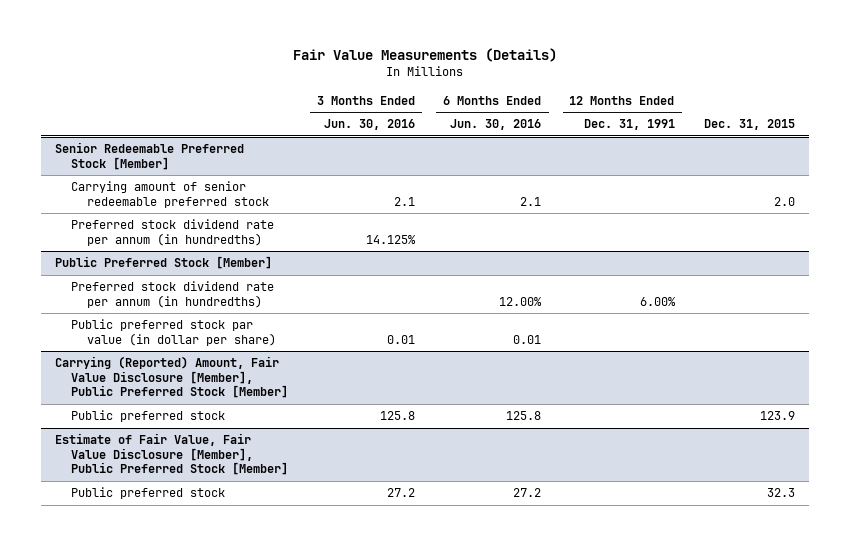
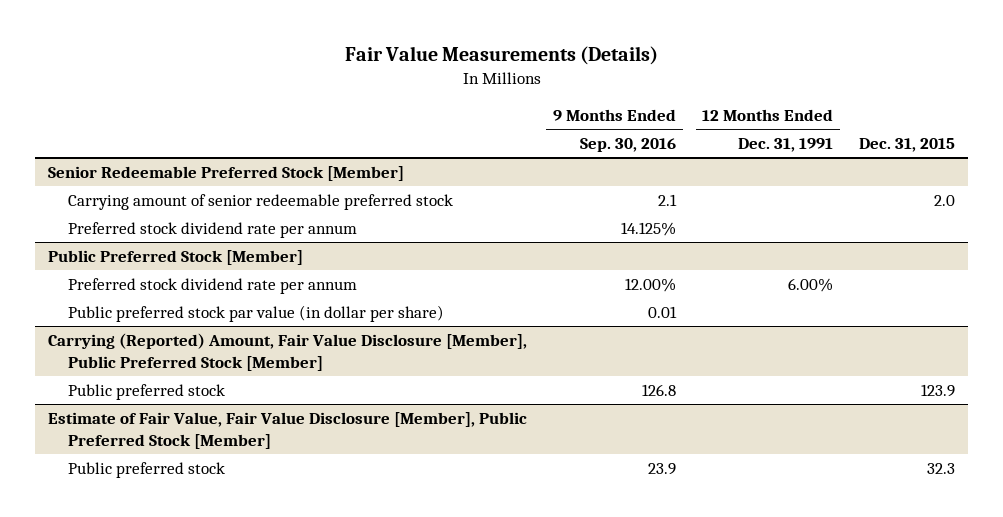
- | 3 Months Ended Jun. 30, 2016 | 6 Months Ended Jun. 30, 2016 | 12 Months Ended Dec. 31, 1991 | Dec. 31, 2015
+ | 9 Months Ended Sep. 30, 2016 | 12 Months Ended Dec. 31, 1991 | Dec. 31, 2015
@ Senior Redeemable Preferred Stock [Member]
- Preferred stock dividend rate per annum (in hundredths) | 14.125% | | |
+ Preferred stock dividend rate per annum | 14.125% | |
@ Public Preferred Stock [Member]
- Preferred stock dividend rate per annum (in hundredths) | | 12.00% | 6.00% |
+ Preferred stock dividend rate per annum | 12.00% | 6.00% |

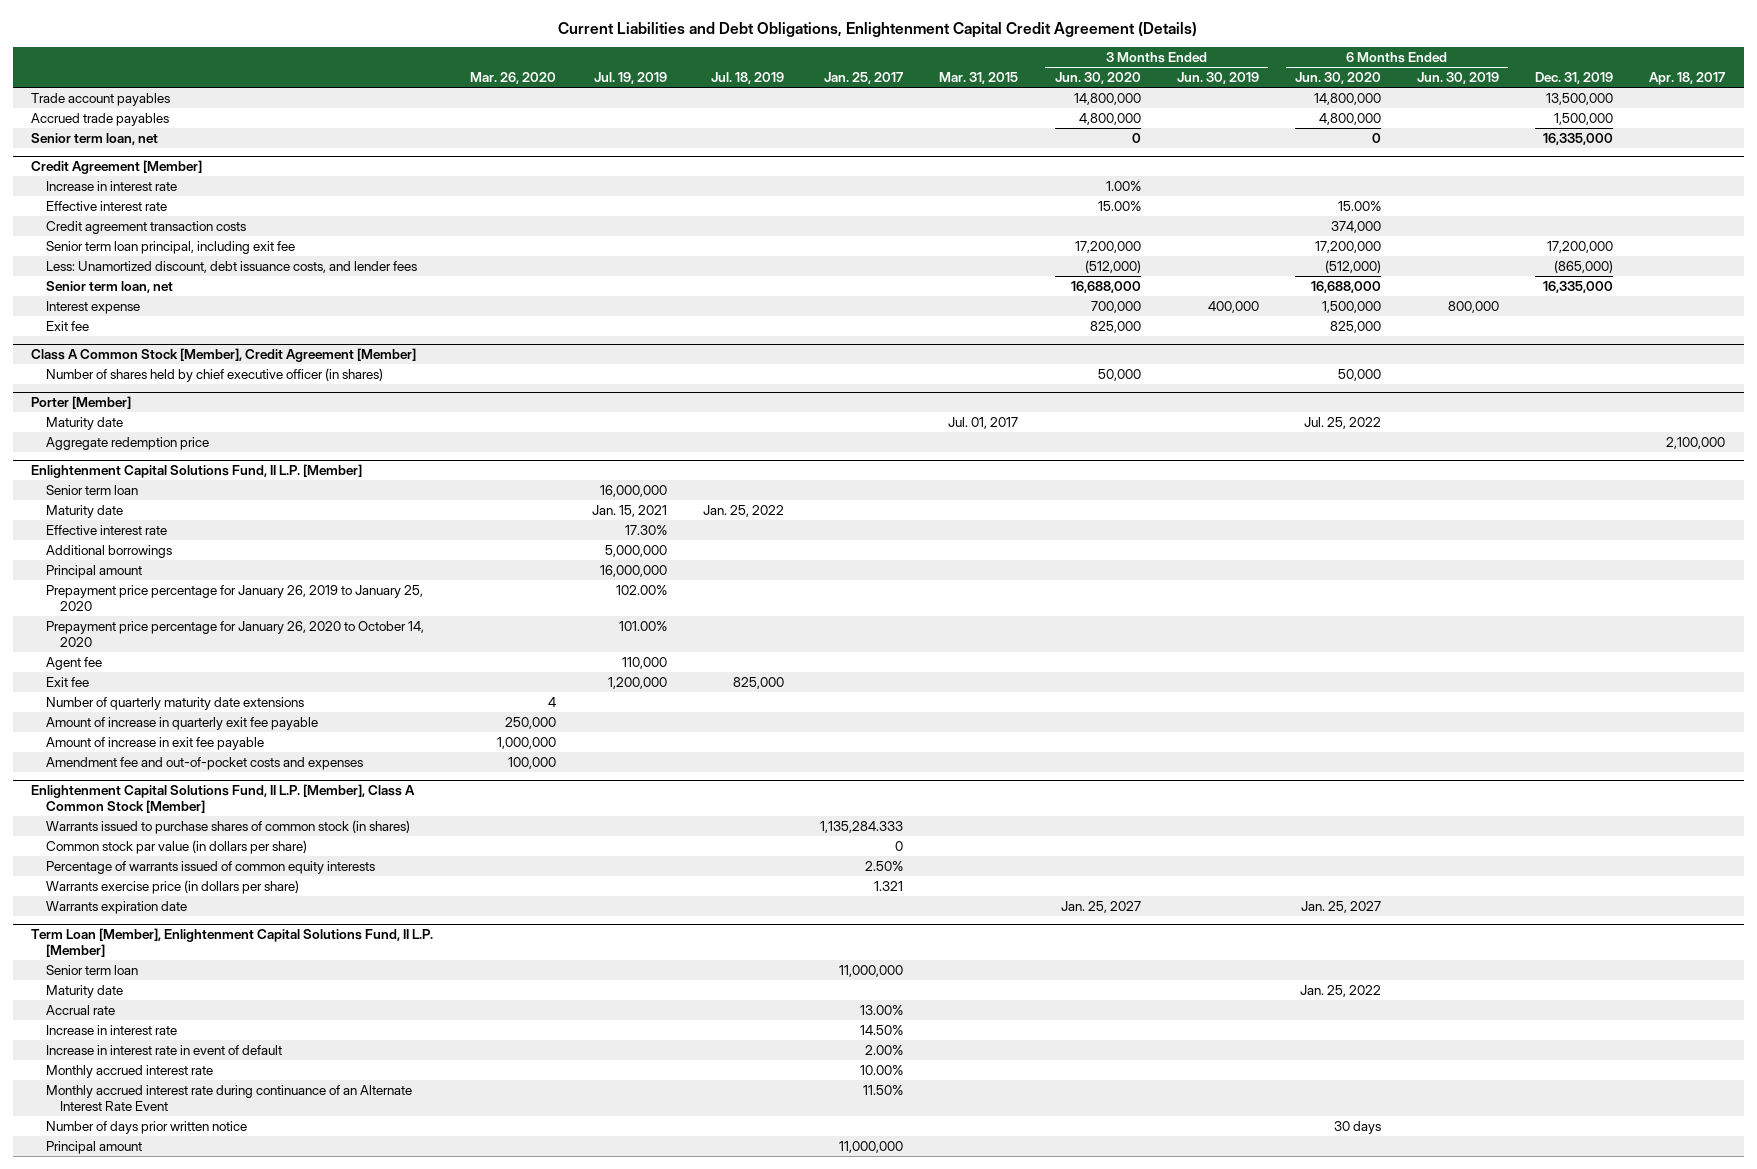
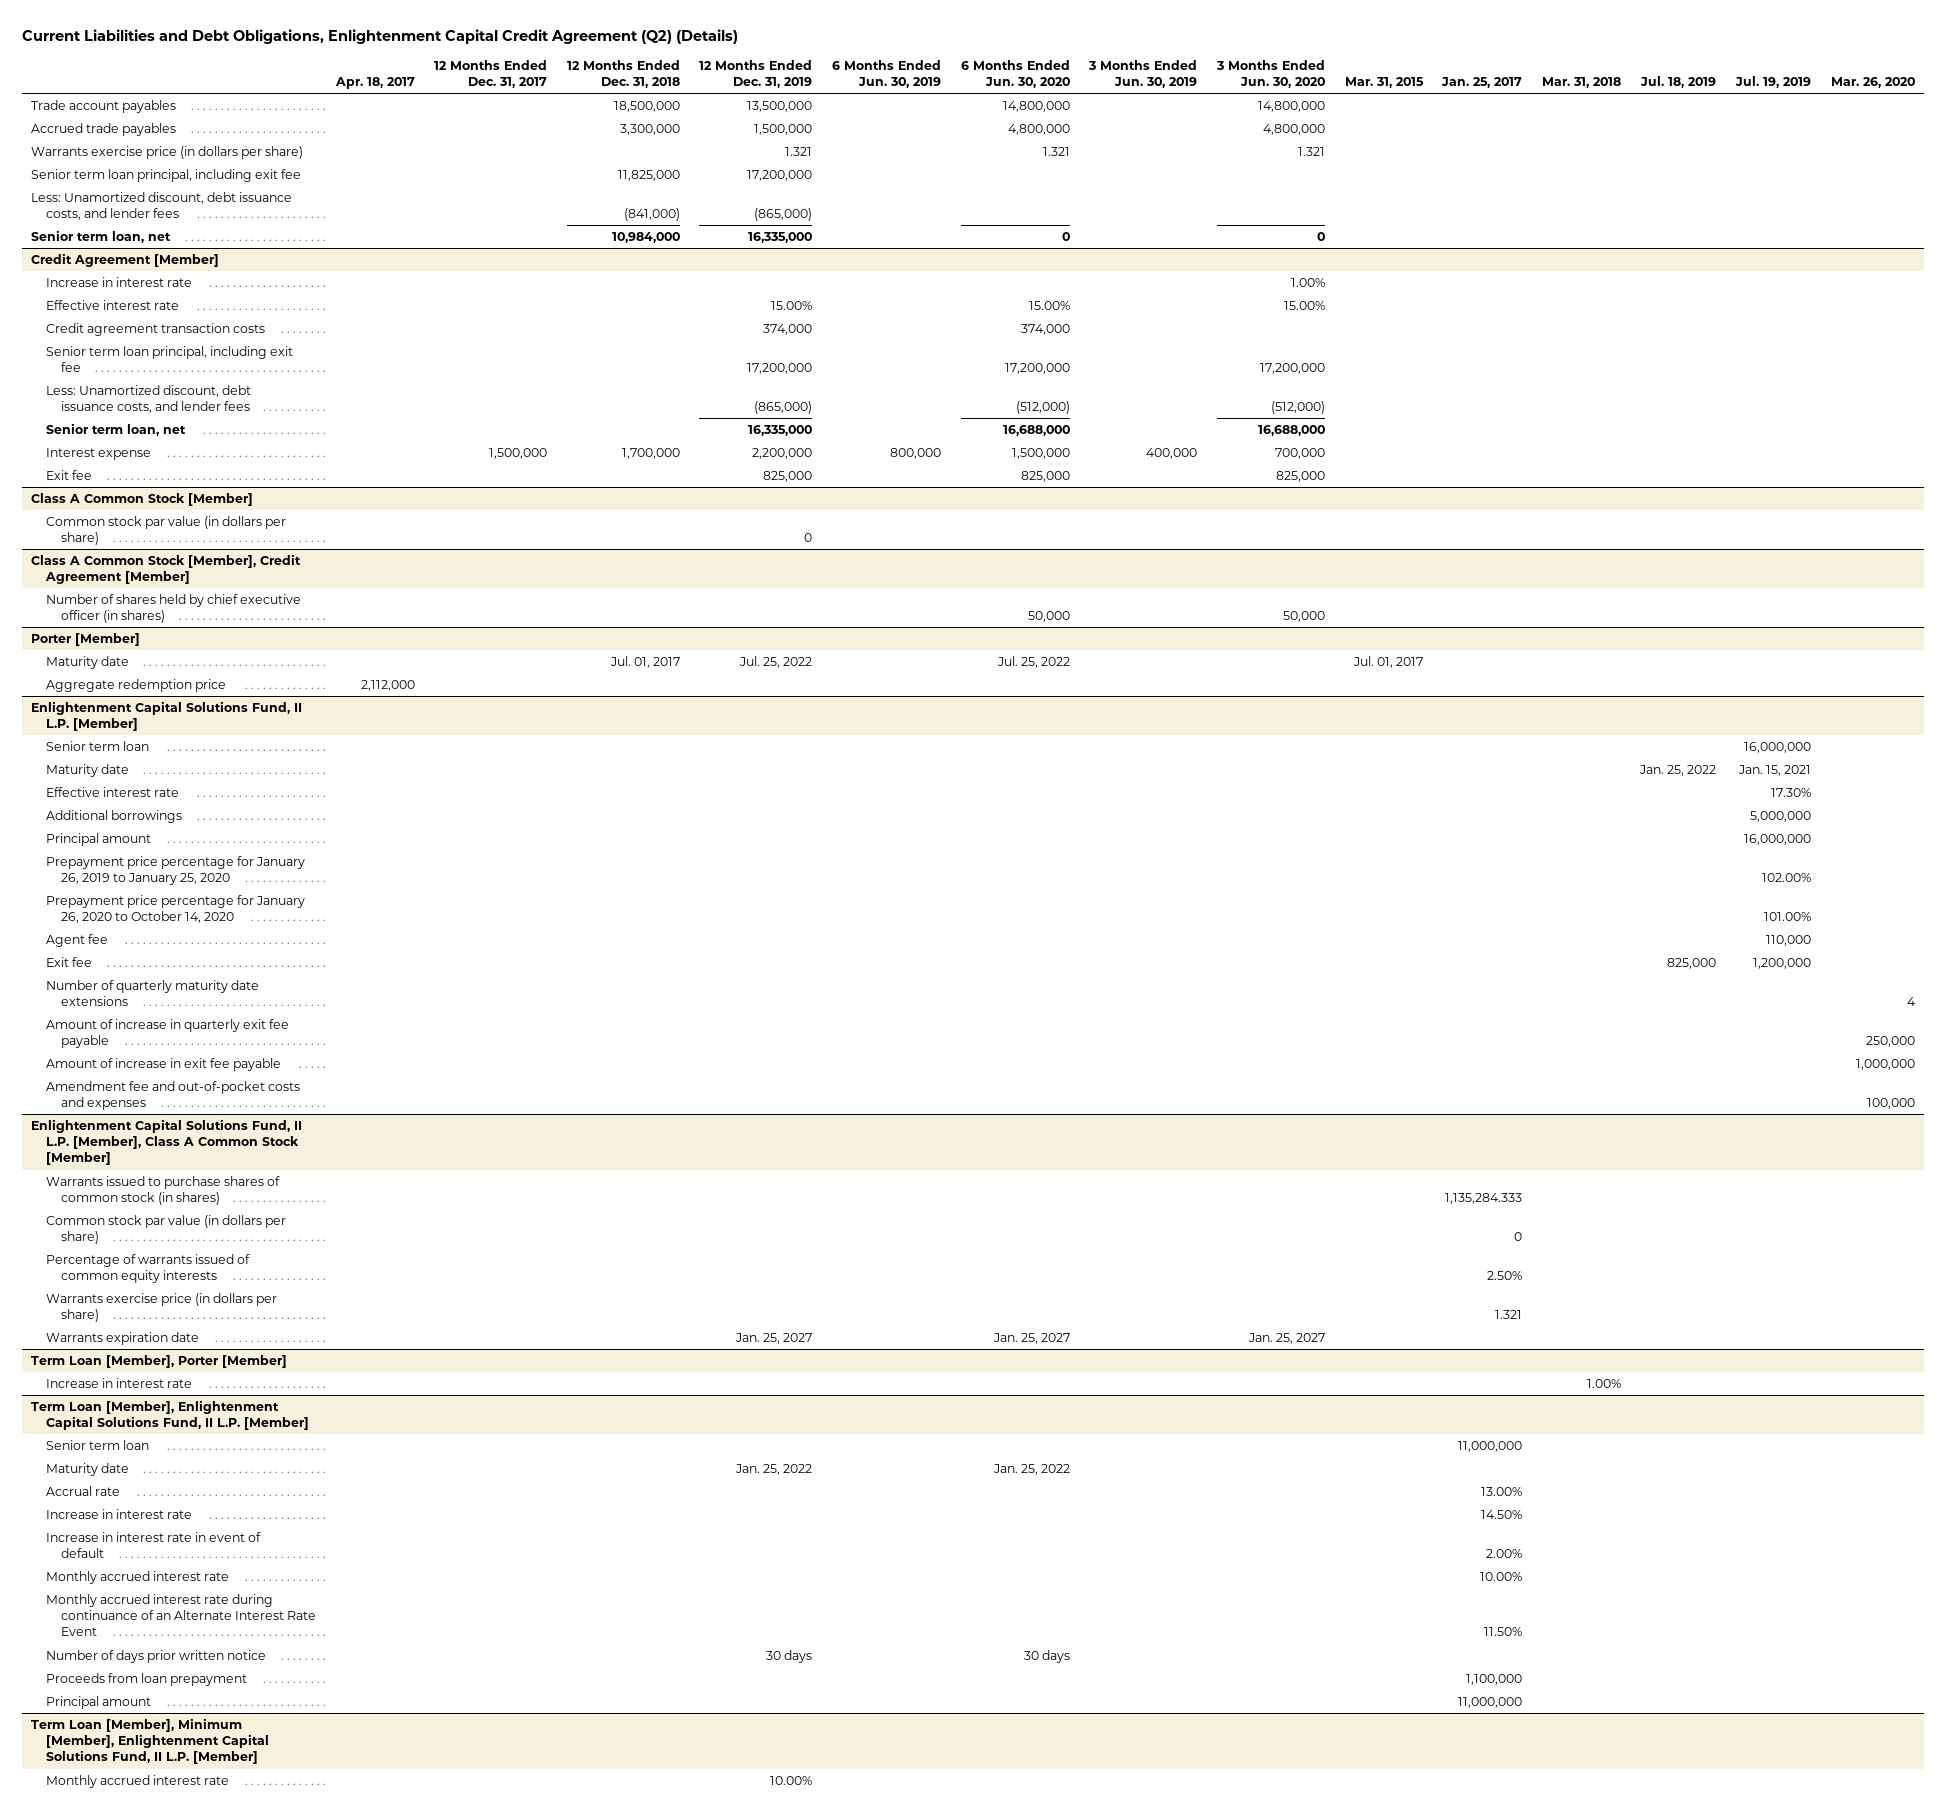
- Current Liabilities and Debt Obligations, Enlightenment Capital Credit Agreement (Details)
+ Current Liabilities and Debt Obligations, Enlightenment Capital Credit Agreement (Q2) (Details)
- | Mar. 26, 2020 | Jul. 19, 2019 | Jul. 18, 2019 | Jan. 25, 2017 | Mar. 31, 2015 | 3 Months Ended Jun. 30, 2020 | 3 Months Ended Jun. 30, 2019 | 6 Months Ended Jun. 30, 2020 | 6 Months Ended Jun. 30, 2019 | Dec. 31, 2019 | Apr. 18, 2017
+ | Apr. 18, 2017 | 12 Months Ended Dec. 31, 2017 | 12 Months Ended Dec. 31, 2018 | 12 Months Ended Dec. 31, 2019 | 6 Months Ended Jun. 30, 2019 | 6 Months Ended Jun. 30, 2020 | 3 Months Ended Jun. 30, 2019 | 3 Months Ended Jun. 30, 2020 | Mar. 31, 2015 | Jan. 25, 2017 | Mar. 31, 2018 | Jul. 18, 2019 | Jul. 19, 2019 | Mar. 26, 2020
+ Warrants exercise price (in dollars per share) | | | | 1.321 | | 1.321 | | 1.321 | | | | | |
+ Senior term loan principal, including exit fee | | | 11,825,000 | 17,200,000 | | | | | | | | | |
+ Less: Unamortized discount, debt issuance costs, and lender fees | | | (841,000) | (865,000) | | | | | | | | | |
+ Class A Common Stock [Member]
+ Common stock par value (in dollars per share) | | | | 0 | | | | | | | | | |
@ Porter [Member]
- Aggregate redemption price | | | | | | | | | | | 2,100,000
+ Aggregate redemption price | 2,112,000 | | | | | | | | | | | | |
+ Term Loan [Member], Porter [Member]
+ Increase in interest rate | | | | | | | | | | | 1.00% | | |
@ Term Loan [Member], Enlightenment Capital Solutions Fund, II L.P. [Member]
+ Proceeds from loan prepayment | | | | | | | | | | 1,100,000 | | | |
+ Term Loan [Member], Minimum [Member], Enlightenment Capital Solutions Fund, II L.P. [Member]
+ Monthly accrued interest rate | | | | 10.00% | | | | | | | | | |

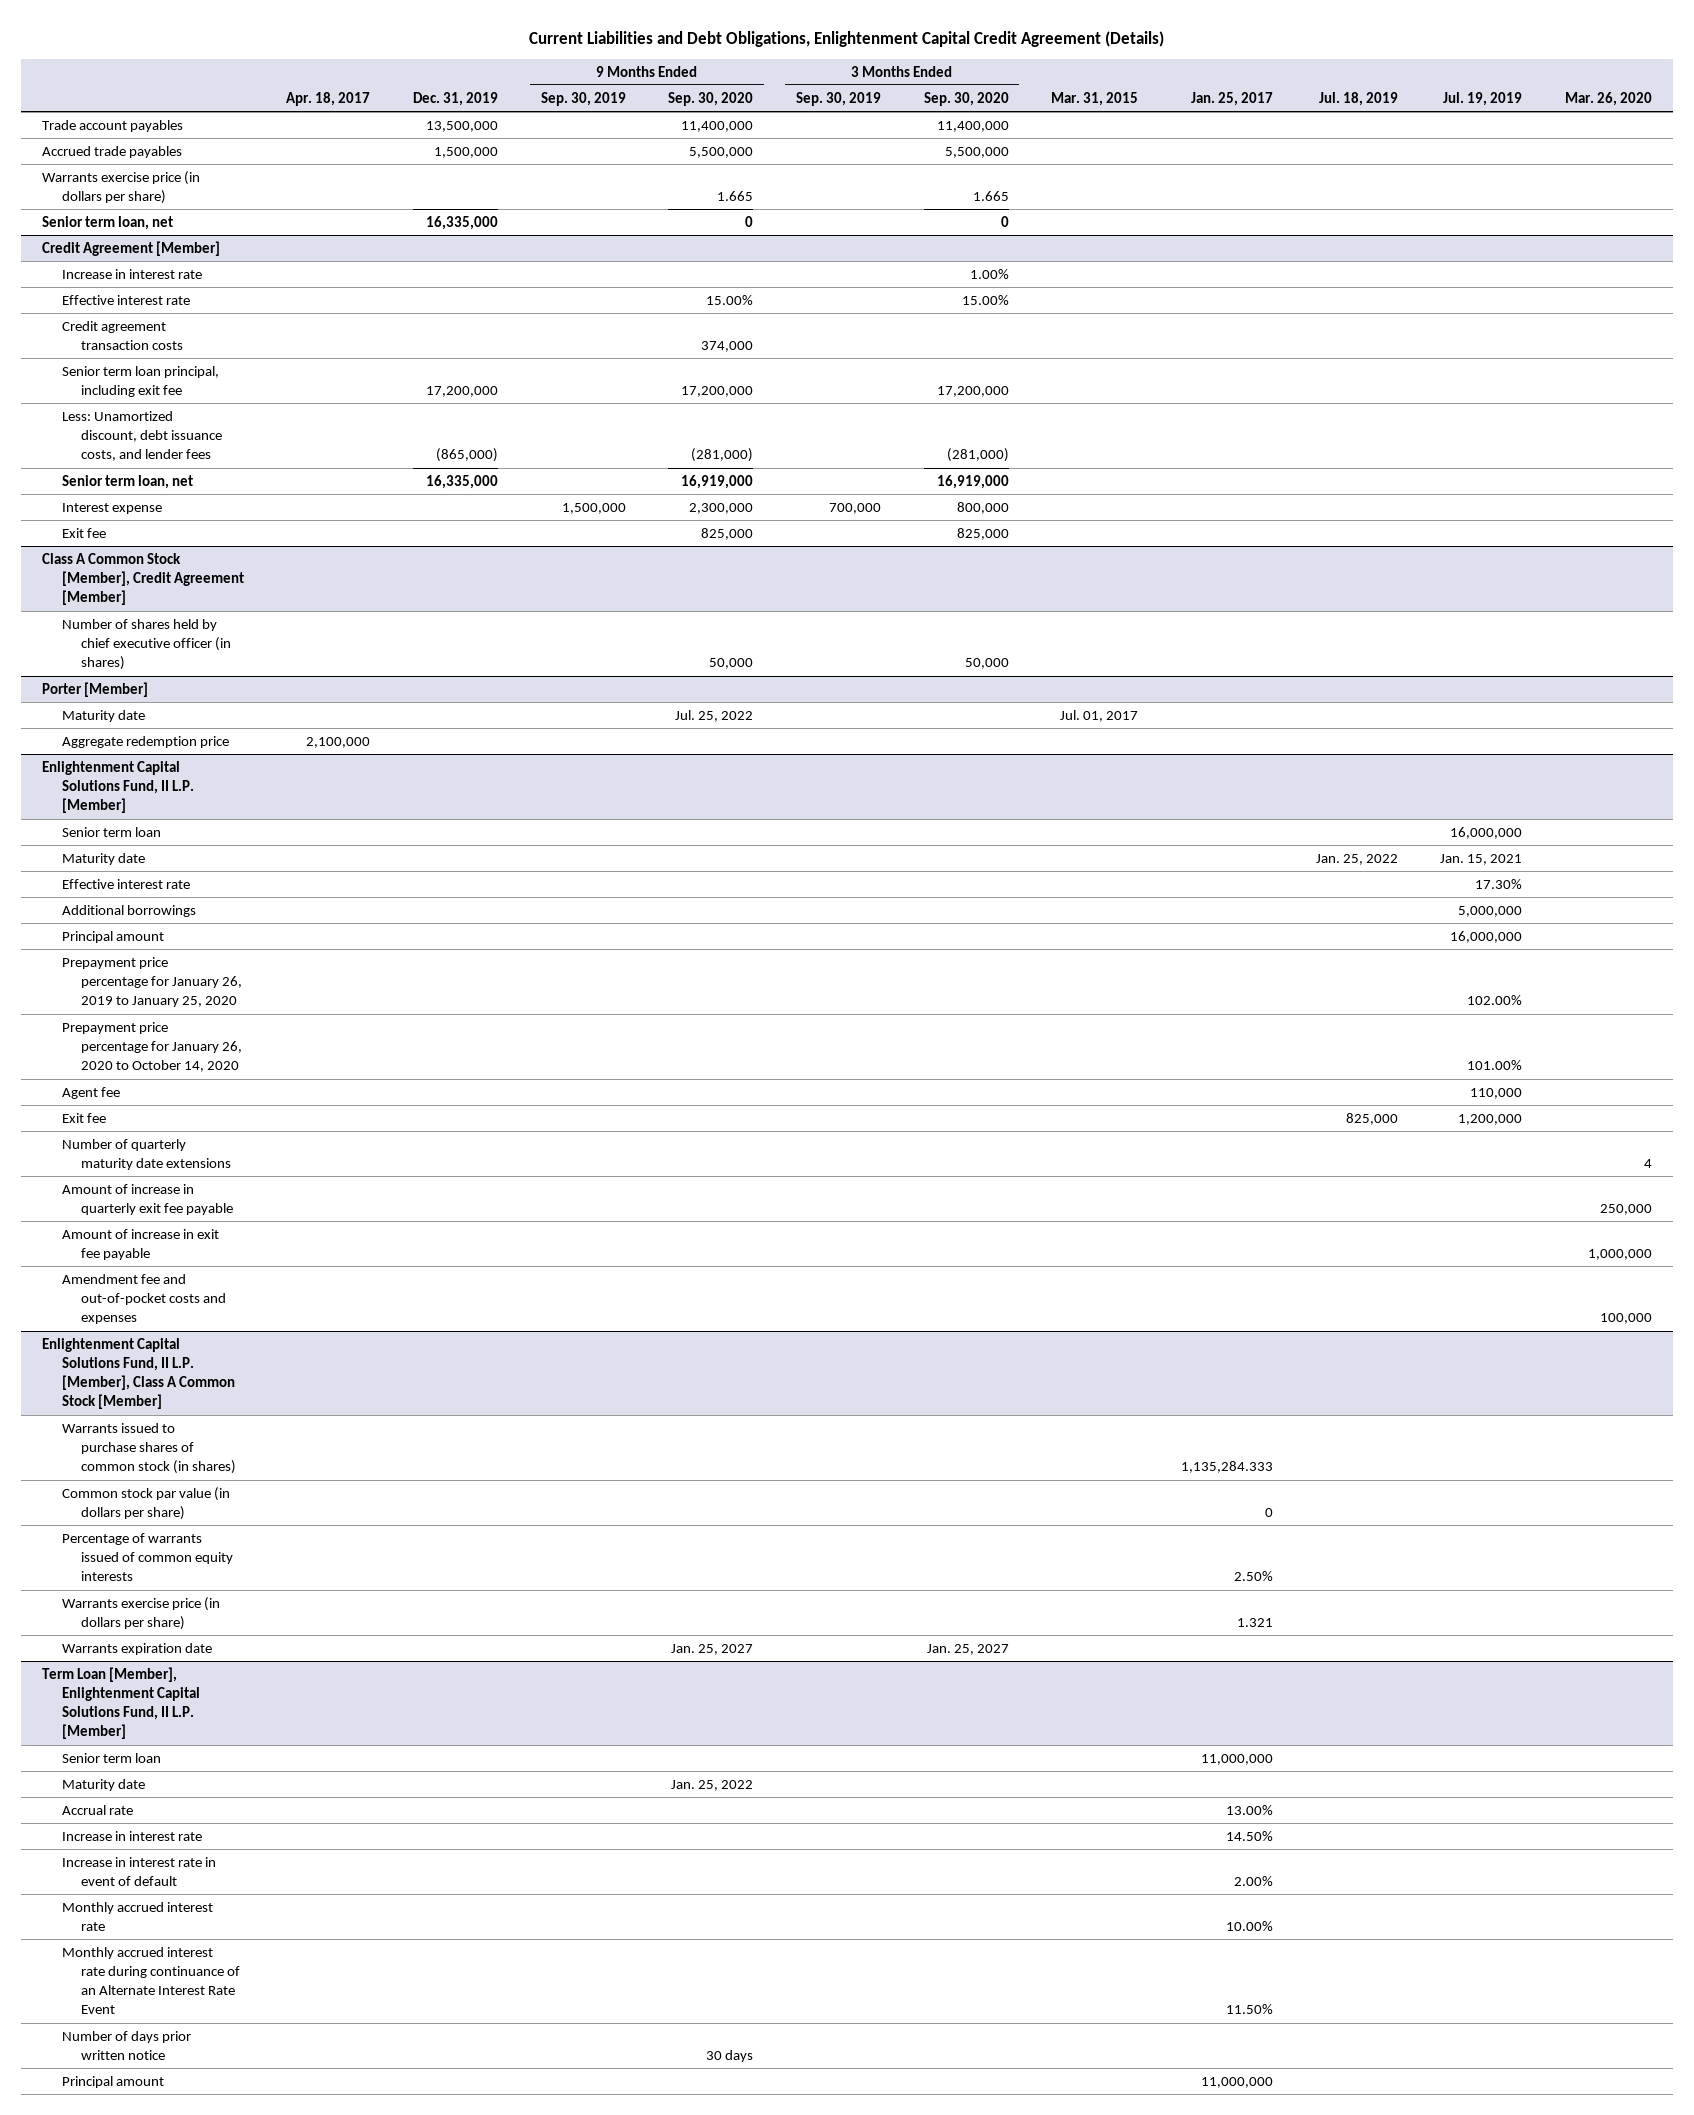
- Current Liabilities and Debt Obligations, Enlightenment Capital Credit Agreement (Q2) (Details)
+ Current Liabilities and Debt Obligations, Enlightenment Capital Credit Agreement (Details)
- | Apr. 18, 2017 | 12 Months Ended Dec. 31, 2017 | 12 Months Ended Dec. 31, 2018 | 12 Months Ended Dec. 31, 2019 | 6 Months Ended Jun. 30, 2019 | 6 Months Ended Jun. 30, 2020 | 3 Months Ended Jun. 30, 2019 | 3 Months Ended Jun. 30, 2020 | Mar. 31, 2015 | Jan. 25, 2017 | Mar. 31, 2018 | Jul. 18, 2019 | Jul. 19, 2019 | Mar. 26, 2020
+ | Apr. 18, 2017 | Dec. 31, 2019 | 9 Months Ended Sep. 30, 2019 | 9 Months Ended Sep. 30, 2020 | 3 Months Ended Sep. 30, 2019 | 3 Months Ended Sep. 30, 2020 | Mar. 31, 2015 | Jan. 25, 2017 | Jul. 18, 2019 | Jul. 19, 2019 | Mar. 26, 2020
- Senior term loan principal, including exit fee | | | 11,825,000 | 17,200,000 | | | | | | | | | |
- Less: Unamortized discount, debt issuance costs, and lender fees | | | (841,000) | (865,000) | | | | | | | | | |
- Class A Common Stock [Member]
- Common stock par value (in dollars per share) | | | | 0 | | | | | | | | | |
@ Porter [Member]
- Aggregate redemption price | 2,112,000 | | | | | | | | | | | | |
+ Aggregate redemption price | 2,100,000 | | | | | | | | | |
- Term Loan [Member], Porter [Member]
- Increase in interest rate | | | | | | | | | | | 1.00% | | |
@ Term Loan [Member], Enlightenment Capital Solutions Fund, II L.P. [Member]
- Proceeds from loan prepayment | | | | | | | | | | 1,100,000 | | | |
- Term Loan [Member], Minimum [Member], Enlightenment Capital Solutions Fund, II L.P. [Member]
- Monthly accrued interest rate | | | | 10.00% | | | | | | | | | |

